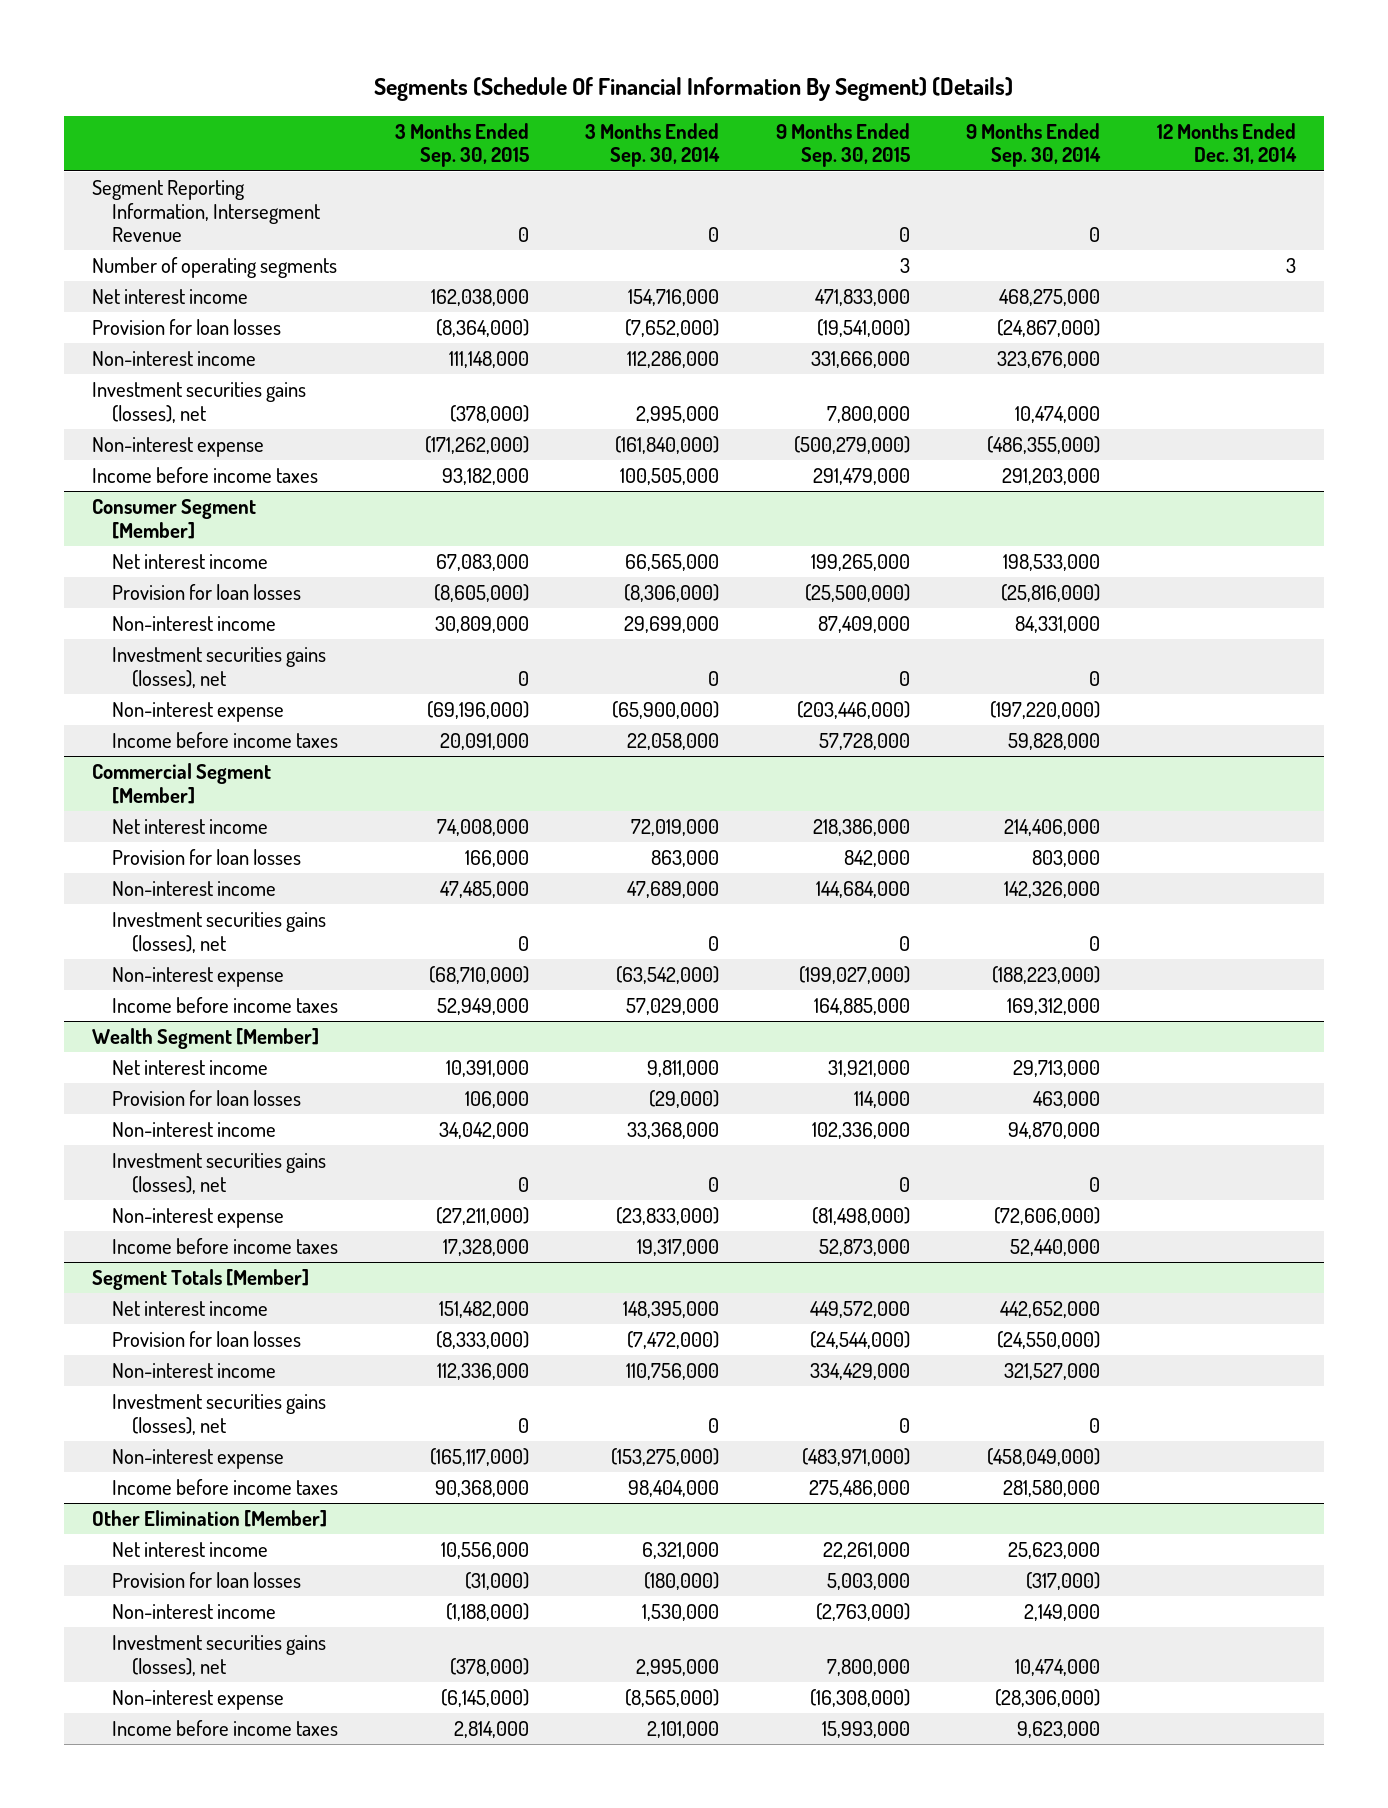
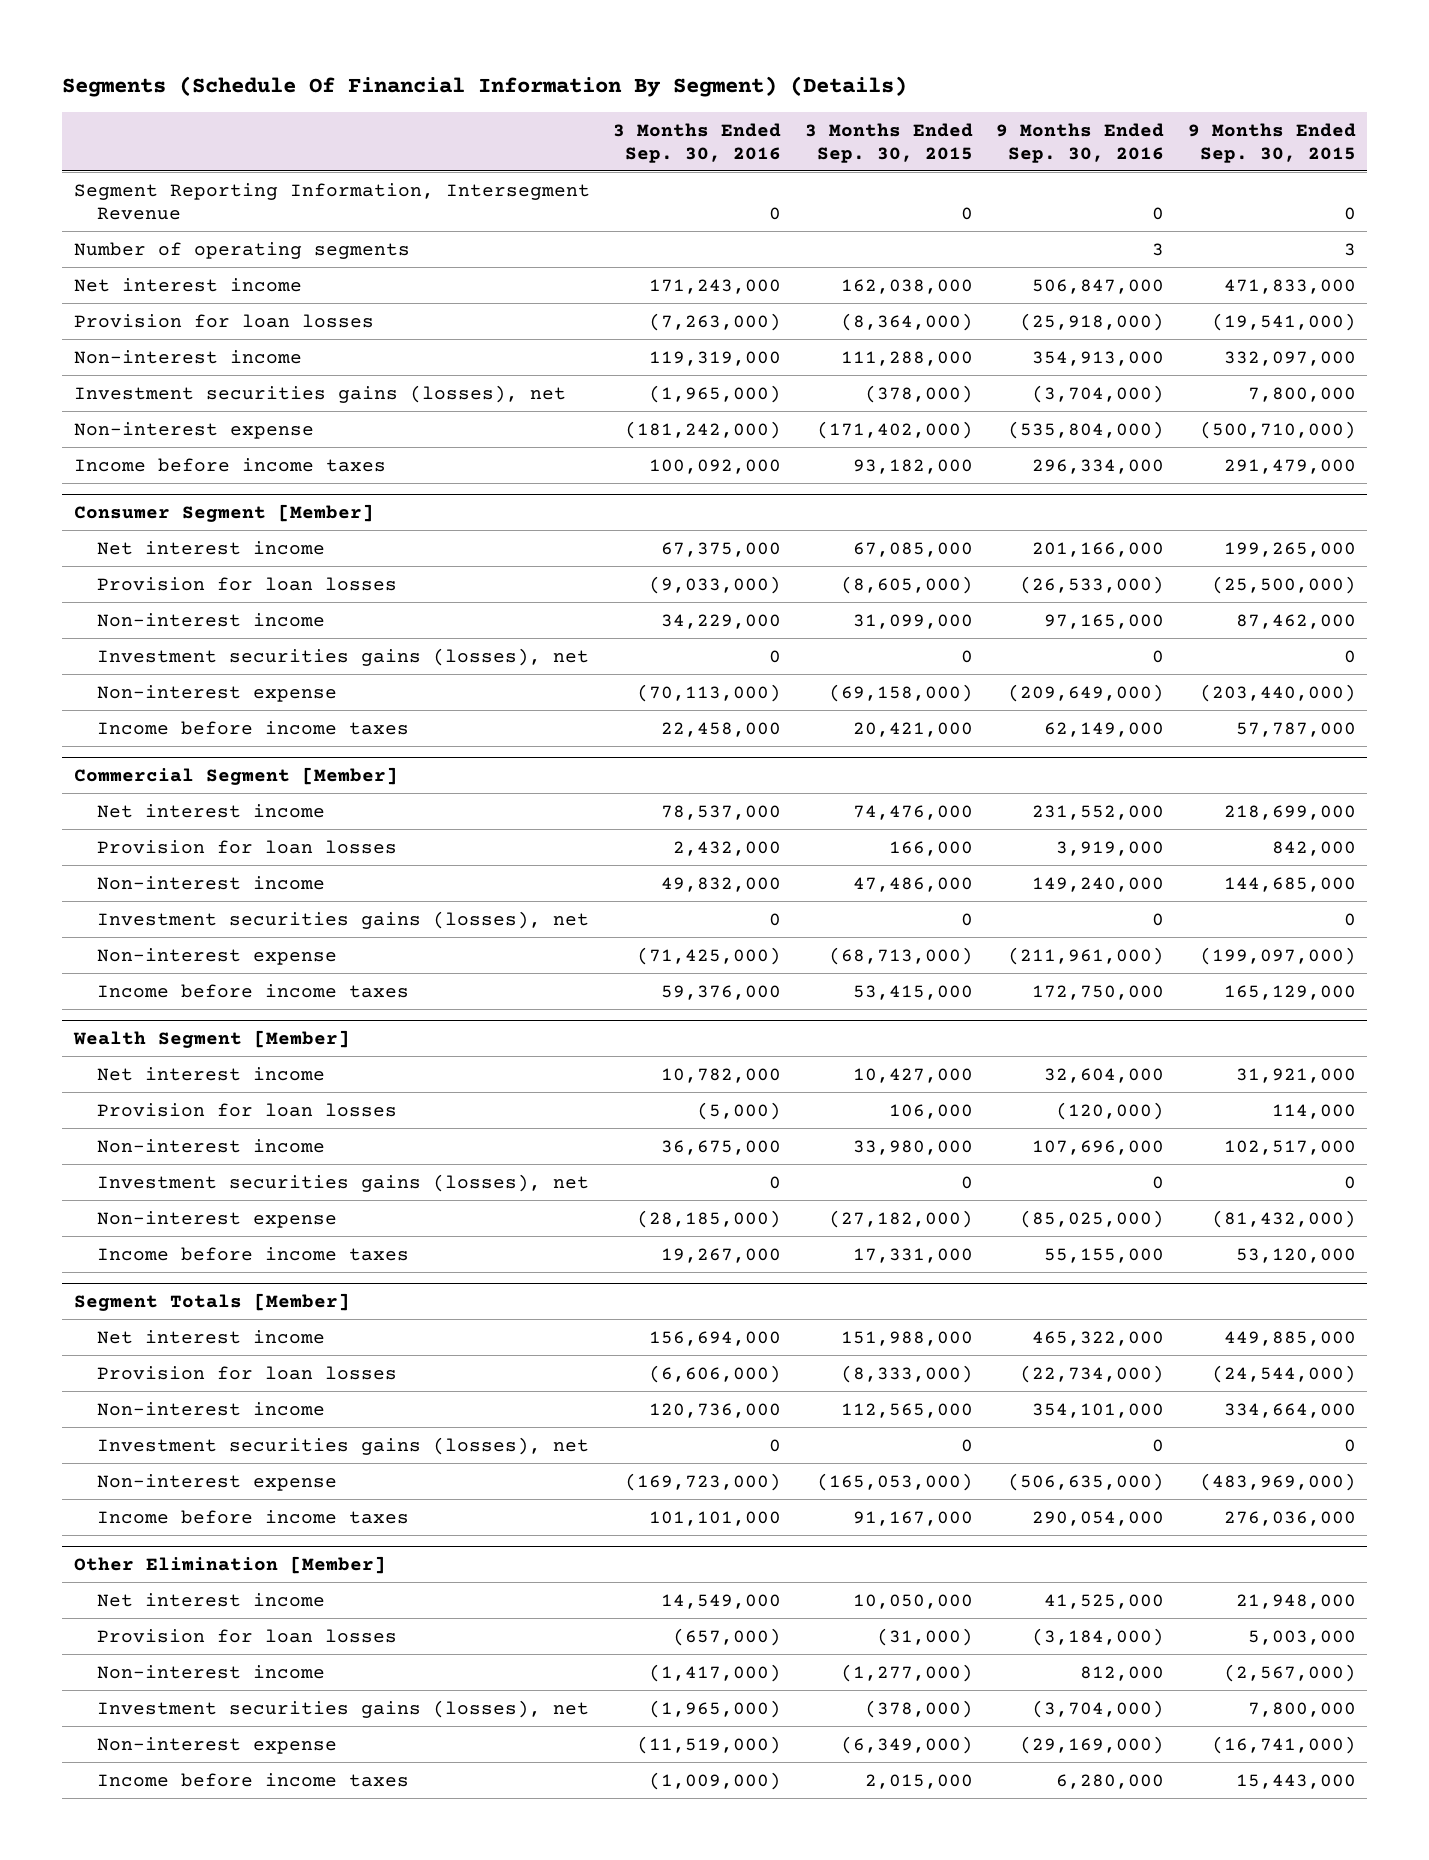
- | 3 Months Ended Sep. 30, 2015 | 3 Months Ended Sep. 30, 2014 | 9 Months Ended Sep. 30, 2015 | 9 Months Ended Sep. 30, 2014 | 12 Months Ended Dec. 31, 2014
+ | 3 Months Ended Sep. 30, 2016 | 3 Months Ended Sep. 30, 2015 | 9 Months Ended Sep. 30, 2016 | 9 Months Ended Sep. 30, 2015
- Non-interest income | 111,148,000 | 112,286,000 | 331,666,000 | 323,676,000 |
+ Non-interest income | 119,319,000 | 111,288,000 | 354,913,000 | 332,097,000
- Non-interest expense | (171,262,000) | (161,840,000) | (500,279,000) | (486,355,000) |
+ Non-interest expense | (181,242,000) | (171,402,000) | (535,804,000) | (500,710,000)
@ Consumer Segment [Member]
- Net interest income | 67,083,000 | 66,565,000 | 199,265,000 | 198,533,000 |
+ Net interest income | 67,375,000 | 67,085,000 | 201,166,000 | 199,265,000
- Non-interest income | 30,809,000 | 29,699,000 | 87,409,000 | 84,331,000 |
+ Non-interest income | 34,229,000 | 31,099,000 | 97,165,000 | 87,462,000
- Non-interest expense | (69,196,000) | (65,900,000) | (203,446,000) | (197,220,000) |
- Income before income taxes | 20,091,000 | 22,058,000 | 57,728,000 | 59,828,000 |
+ Non-interest expense | (70,113,000) | (69,158,000) | (209,649,000) | (203,440,000)
+ Income before income taxes | 22,458,000 | 20,421,000 | 62,149,000 | 57,787,000
@ Commercial Segment [Member]
- Net interest income | 74,008,000 | 72,019,000 | 218,386,000 | 214,406,000 |
+ Net interest income | 78,537,000 | 74,476,000 | 231,552,000 | 218,699,000
- Non-interest income | 47,485,000 | 47,689,000 | 144,684,000 | 142,326,000 |
+ Non-interest income | 49,832,000 | 47,486,000 | 149,240,000 | 144,685,000
- Non-interest expense | (68,710,000) | (63,542,000) | (199,027,000) | (188,223,000) |
- Income before income taxes | 52,949,000 | 57,029,000 | 164,885,000 | 169,312,000 |
+ Non-interest expense | (71,425,000) | (68,713,000) | (211,961,000) | (199,097,000)
+ Income before income taxes | 59,376,000 | 53,415,000 | 172,750,000 | 165,129,000
@ Wealth Segment [Member]
- Net interest income | 10,391,000 | 9,811,000 | 31,921,000 | 29,713,000 |
+ Net interest income | 10,782,000 | 10,427,000 | 32,604,000 | 31,921,000
- Non-interest income | 34,042,000 | 33,368,000 | 102,336,000 | 94,870,000 |
+ Non-interest income | 36,675,000 | 33,980,000 | 107,696,000 | 102,517,000
- Non-interest expense | (27,211,000) | (23,833,000) | (81,498,000) | (72,606,000) |
- Income before income taxes | 17,328,000 | 19,317,000 | 52,873,000 | 52,440,000 |
+ Non-interest expense | (28,185,000) | (27,182,000) | (85,025,000) | (81,432,000)
+ Income before income taxes | 19,267,000 | 17,331,000 | 55,155,000 | 53,120,000
@ Segment Totals [Member]
- Net interest income | 151,482,000 | 148,395,000 | 449,572,000 | 442,652,000 |
+ Net interest income | 156,694,000 | 151,988,000 | 465,322,000 | 449,885,000
- Non-interest income | 112,336,000 | 110,756,000 | 334,429,000 | 321,527,000 |
+ Non-interest income | 120,736,000 | 112,565,000 | 354,101,000 | 334,664,000
- Non-interest expense | (165,117,000) | (153,275,000) | (483,971,000) | (458,049,000) |
- Income before income taxes | 90,368,000 | 98,404,000 | 275,486,000 | 281,580,000 |
+ Non-interest expense | (169,723,000) | (165,053,000) | (506,635,000) | (483,969,000)
+ Income before income taxes | 101,101,000 | 91,167,000 | 290,054,000 | 276,036,000
@ Other Elimination [Member]
- Net interest income | 10,556,000 | 6,321,000 | 22,261,000 | 25,623,000 |
+ Net interest income | 14,549,000 | 10,050,000 | 41,525,000 | 21,948,000
- Non-interest income | (1,188,000) | 1,530,000 | (2,763,000) | 2,149,000 |
+ Non-interest income | (1,417,000) | (1,277,000) | 812,000 | (2,567,000)
- Non-interest expense | (6,145,000) | (8,565,000) | (16,308,000) | (28,306,000) |
- Income before income taxes | 2,814,000 | 2,101,000 | 15,993,000 | 9,623,000 |
+ Non-interest expense | (11,519,000) | (6,349,000) | (29,169,000) | (16,741,000)
+ Income before income taxes | (1,009,000) | 2,015,000 | 6,280,000 | 15,443,000

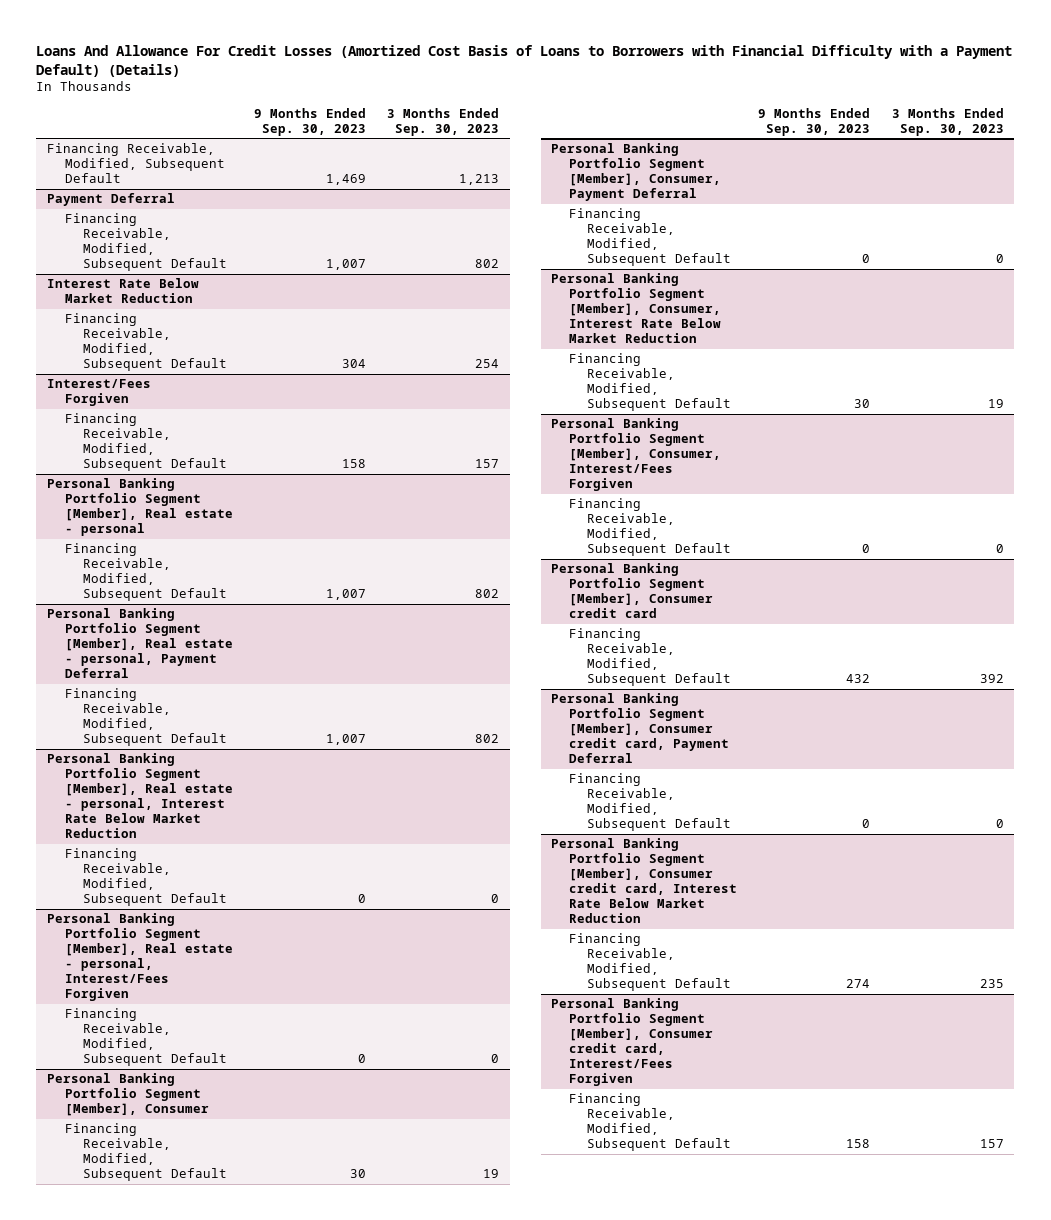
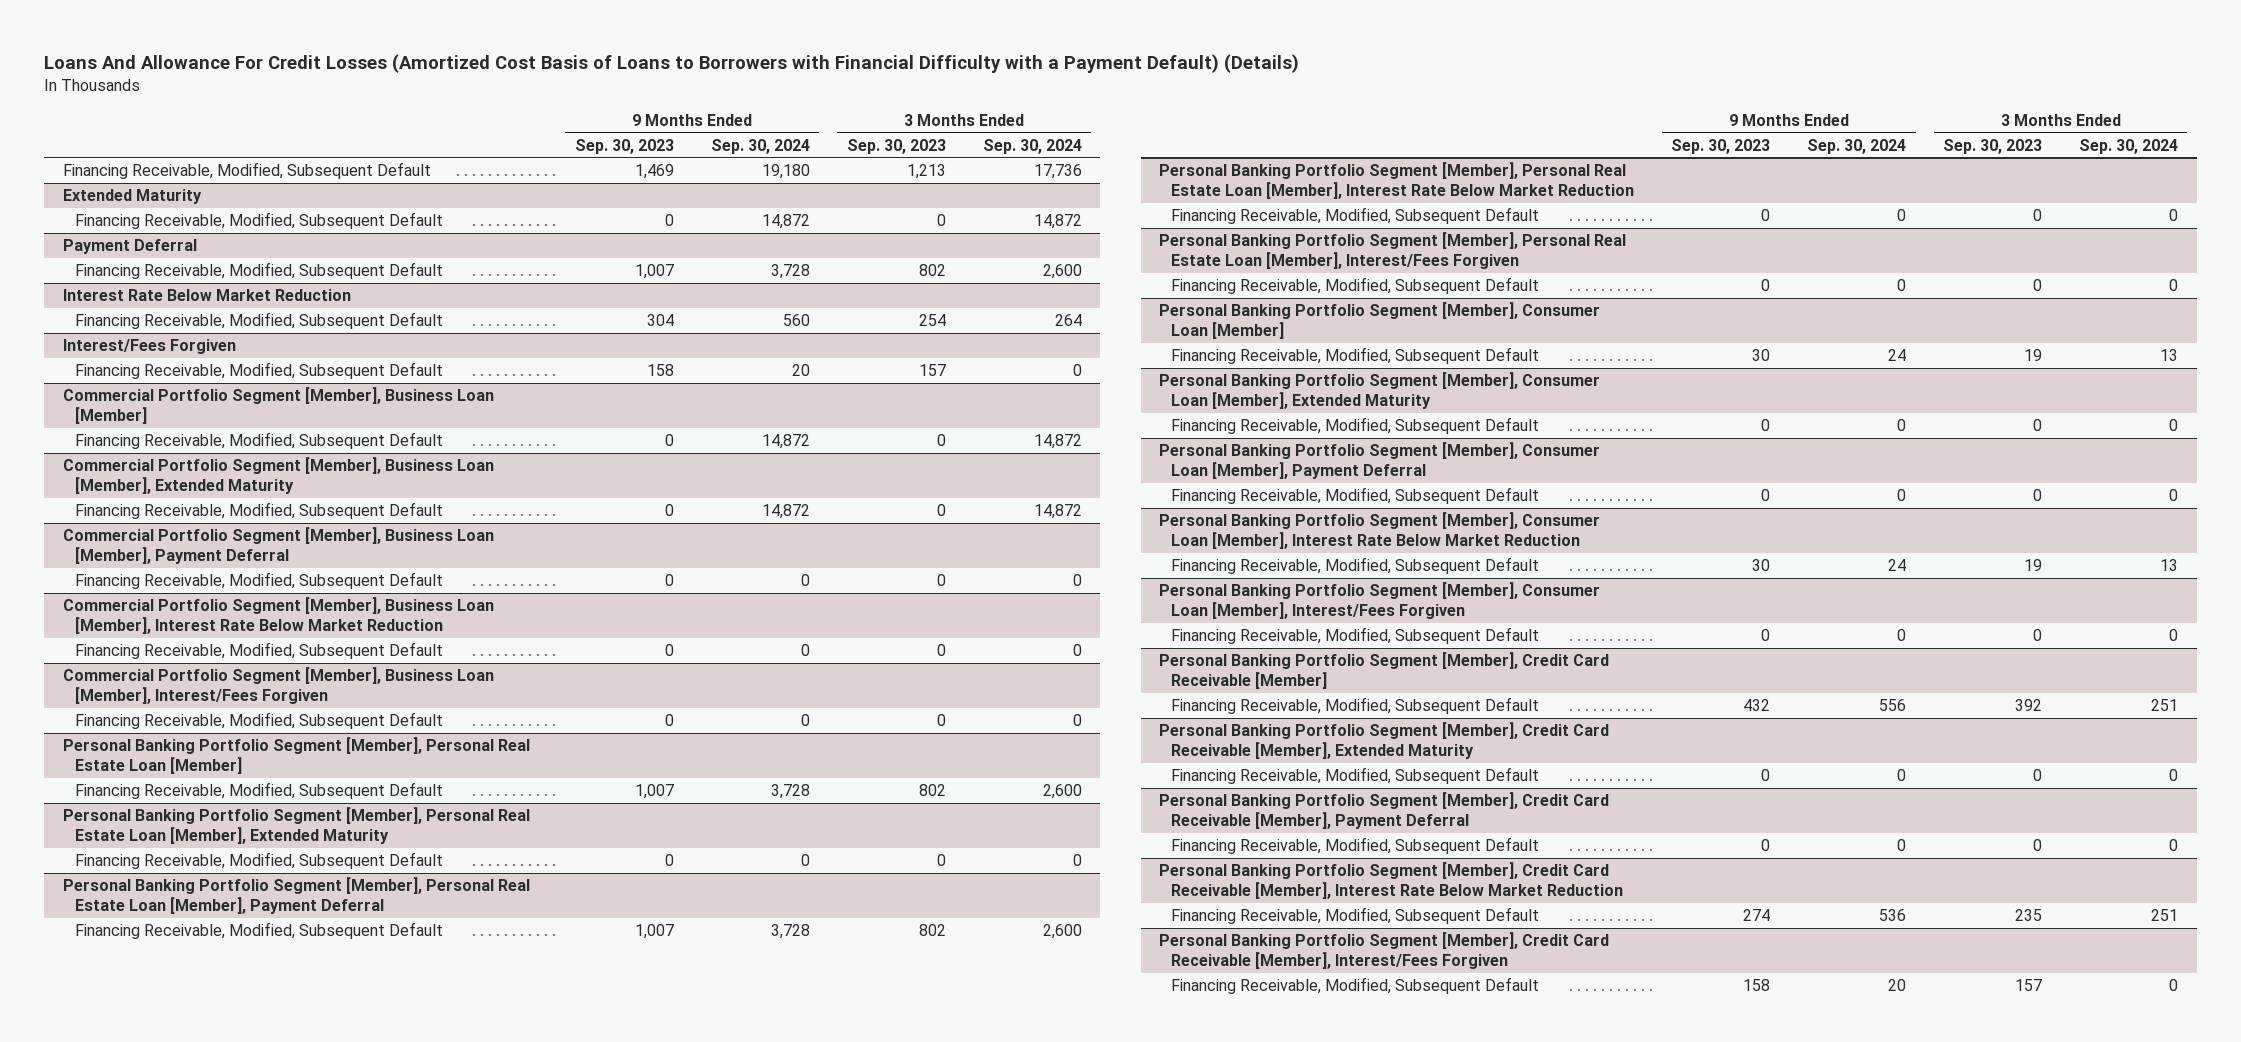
- | 9 Months Ended Sep. 30, 2023 | 3 Months Ended Sep. 30, 2023
+ | 9 Months Ended Sep. 30, 2023 | 9 Months Ended Sep. 30, 2024 | 3 Months Ended Sep. 30, 2023 | 3 Months Ended Sep. 30, 2024
+ Extended Maturity
+ Financing Receivable, Modified, Subsequent Default | 0 | 14,872 | 0 | 14,872
- Personal Banking Portfolio Segment [Member], Real estate - personal
+ Commercial Portfolio Segment [Member], Business Loan [Member]
+ Financing Receivable, Modified, Subsequent Default | 0 | 14,872 | 0 | 14,872
+ Commercial Portfolio Segment [Member], Business Loan [Member], Extended Maturity
+ Financing Receivable, Modified, Subsequent Default | 0 | 14,872 | 0 | 14,872
+ Commercial Portfolio Segment [Member], Business Loan [Member], Payment Deferral
+ Financing Receivable, Modified, Subsequent Default | 0 | 0 | 0 | 0
+ Commercial Portfolio Segment [Member], Business Loan [Member], Interest Rate Below Market Reduction
+ Financing Receivable, Modified, Subsequent Default | 0 | 0 | 0 | 0
+ Commercial Portfolio Segment [Member], Business Loan [Member], Interest/Fees Forgiven
+ Financing Receivable, Modified, Subsequent Default | 0 | 0 | 0 | 0
+ Personal Banking Portfolio Segment [Member], Personal Real Estate Loan [Member]
- Personal Banking Portfolio Segment [Member], Real estate - personal, Payment Deferral
+ Personal Banking Portfolio Segment [Member], Personal Real Estate Loan [Member], Extended Maturity
+ Financing Receivable, Modified, Subsequent Default | 0 | 0 | 0 | 0
+ Personal Banking Portfolio Segment [Member], Personal Real Estate Loan [Member], Payment Deferral
- Personal Banking Portfolio Segment [Member], Real estate - personal, Interest Rate Below Market Reduction
+ Personal Banking Portfolio Segment [Member], Personal Real Estate Loan [Member], Interest Rate Below Market Reduction
- Personal Banking Portfolio Segment [Member], Real estate - personal, Interest/Fees Forgiven
+ Personal Banking Portfolio Segment [Member], Personal Real Estate Loan [Member], Interest/Fees Forgiven
- Personal Banking Portfolio Segment [Member], Consumer
+ Personal Banking Portfolio Segment [Member], Consumer Loan [Member]
- Personal Banking Portfolio Segment [Member], Consumer, Payment Deferral
+ Personal Banking Portfolio Segment [Member], Consumer Loan [Member], Extended Maturity
- Personal Banking Portfolio Segment [Member], Consumer, Interest Rate Below Market Reduction
+ Personal Banking Portfolio Segment [Member], Consumer Loan [Member], Payment Deferral
+ Financing Receivable, Modified, Subsequent Default | 0 | 0 | 0 | 0
+ Personal Banking Portfolio Segment [Member], Consumer Loan [Member], Interest Rate Below Market Reduction
- Personal Banking Portfolio Segment [Member], Consumer, Interest/Fees Forgiven
+ Personal Banking Portfolio Segment [Member], Consumer Loan [Member], Interest/Fees Forgiven
- Personal Banking Portfolio Segment [Member], Consumer credit card
+ Personal Banking Portfolio Segment [Member], Credit Card Receivable [Member]
- Personal Banking Portfolio Segment [Member], Consumer credit card, Payment Deferral
+ Personal Banking Portfolio Segment [Member], Credit Card Receivable [Member], Extended Maturity
- Personal Banking Portfolio Segment [Member], Consumer credit card, Interest Rate Below Market Reduction
+ Personal Banking Portfolio Segment [Member], Credit Card Receivable [Member], Payment Deferral
+ Financing Receivable, Modified, Subsequent Default | 0 | 0 | 0 | 0
+ Personal Banking Portfolio Segment [Member], Credit Card Receivable [Member], Interest Rate Below Market Reduction
- Personal Banking Portfolio Segment [Member], Consumer credit card, Interest/Fees Forgiven
+ Personal Banking Portfolio Segment [Member], Credit Card Receivable [Member], Interest/Fees Forgiven

